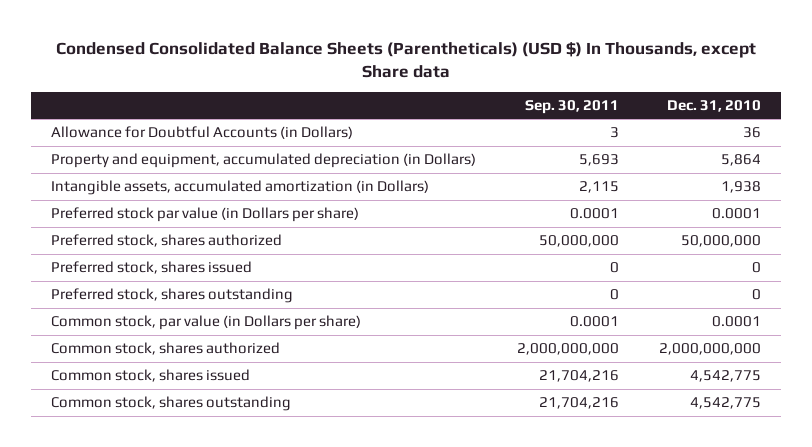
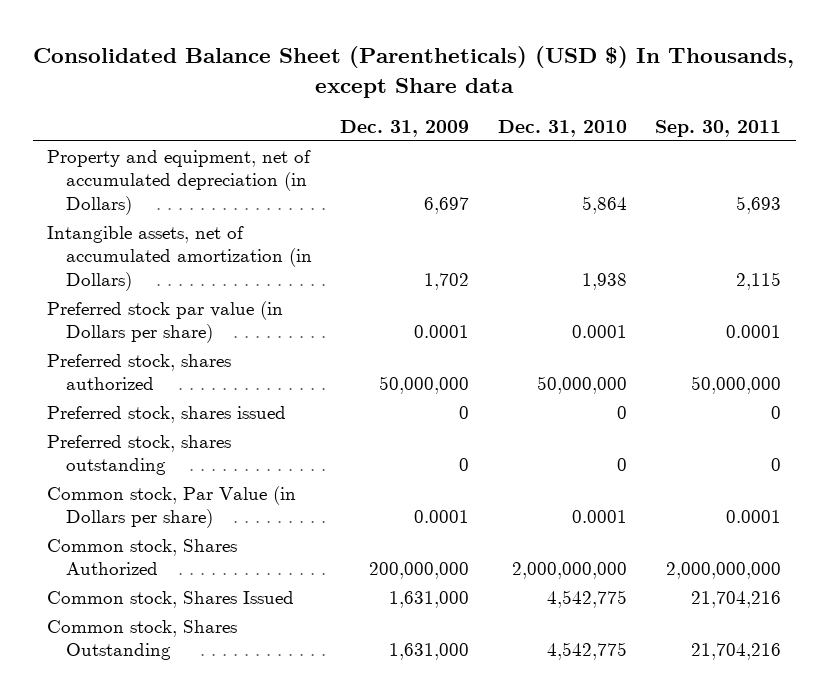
- Condensed Consolidated Balance Sheets (Parentheticals) (USD $) In Thousands, except Share data
+ Consolidated Balance Sheet (Parentheticals) (USD $) In Thousands, except Share data
- | Sep. 30, 2011 | Dec. 31, 2010
+ | Dec. 31, 2009 | Dec. 31, 2010 | Sep. 30, 2011
- Allowance for Doubtful Accounts (in Dollars) | 3 | 36
- Property and equipment, accumulated depreciation (in Dollars) | 5,693 | 5,864
- Intangible assets, accumulated amortization (in Dollars) | 2,115 | 1,938
+ Property and equipment, net of accumulated depreciation (in Dollars) | 6,697 | 5,864 | 5,693
+ Intangible assets, net of accumulated amortization (in Dollars) | 1,702 | 1,938 | 2,115
- Common stock, par value (in Dollars per share) | 0.0001 | 0.0001
- Common stock, shares authorized | 2,000,000,000 | 2,000,000,000
- Common stock, shares issued | 21,704,216 | 4,542,775
- Common stock, shares outstanding | 21,704,216 | 4,542,775
+ Common stock, Par Value (in Dollars per share) | 0.0001 | 0.0001 | 0.0001
+ Common stock, Shares Authorized | 200,000,000 | 2,000,000,000 | 2,000,000,000
+ Common stock, Shares Issued | 1,631,000 | 4,542,775 | 21,704,216
+ Common stock, Shares Outstanding | 1,631,000 | 4,542,775 | 21,704,216

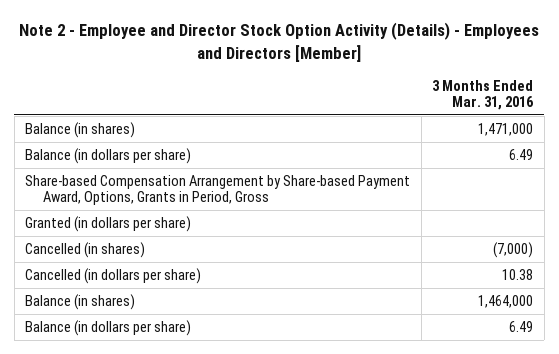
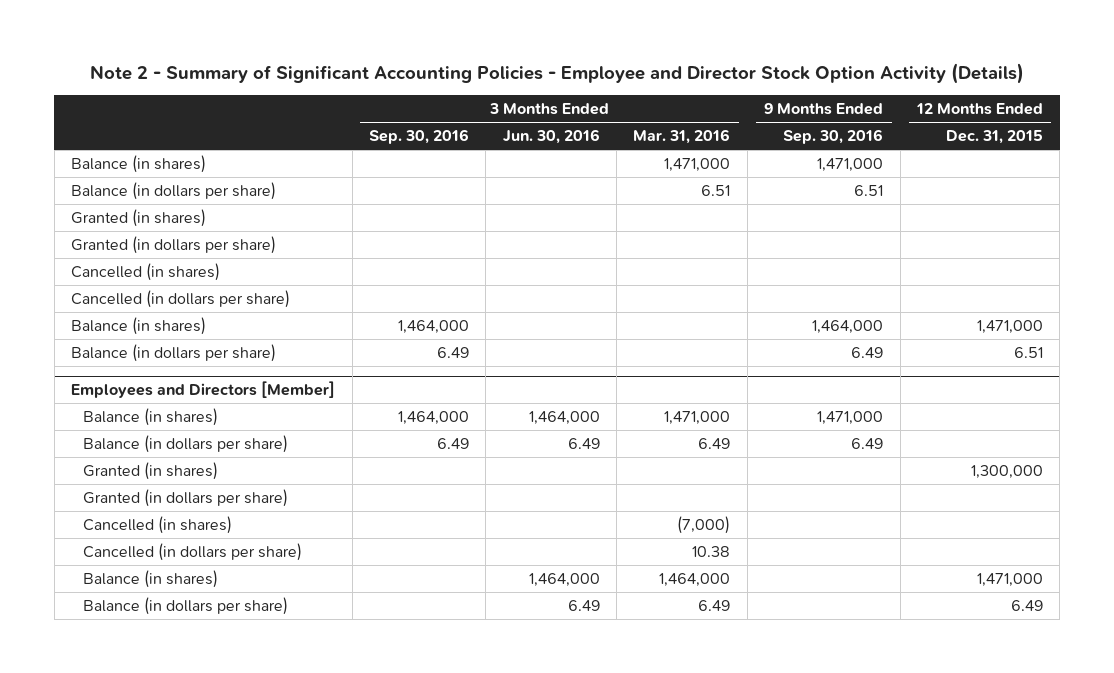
- Note 2 - Employee and Director Stock Option Activity (Details) - Employees and Directors [Member]
+ Note 2 - Summary of Significant Accounting Policies - Employee and Director Stock Option Activity (Details)
- | 3 Months Ended Mar. 31, 2016
+ | 3 Months Ended Sep. 30, 2016 | 3 Months Ended Jun. 30, 2016 | 3 Months Ended Mar. 31, 2016 | 9 Months Ended Sep. 30, 2016 | 12 Months Ended Dec. 31, 2015
+ Balance (in dollars per share) | | | 6.51 | 6.51 |
+ Granted (in shares)
+ Granted (in dollars per share)
+ Cancelled (in shares)
+ Cancelled (in dollars per share)
+ Balance (in shares) | 1,464,000 | | | 1,464,000 | 1,471,000
+ Balance (in dollars per share) | 6.49 | | | 6.49 | 6.51
+ Employees and Directors [Member]
+ Balance (in shares) | 1,464,000 | 1,464,000 | 1,471,000 | 1,471,000 |
- Share-based Compensation Arrangement by Share-based Payment Award, Options, Grants in Period, Gross
+ Granted (in shares) | | | | | 1,300,000

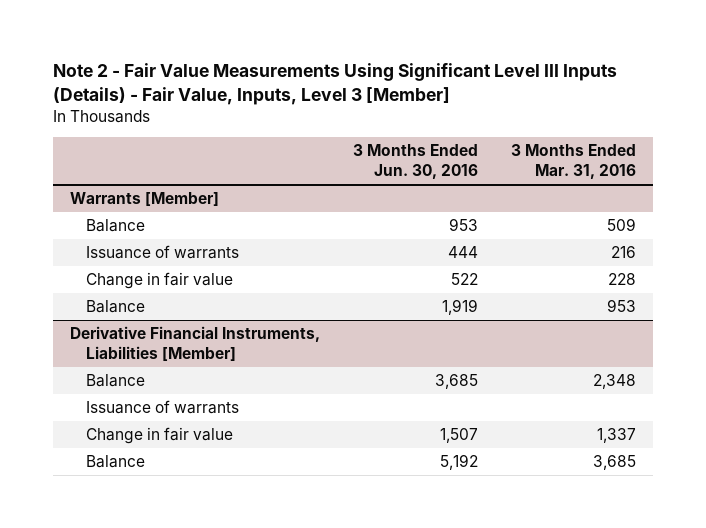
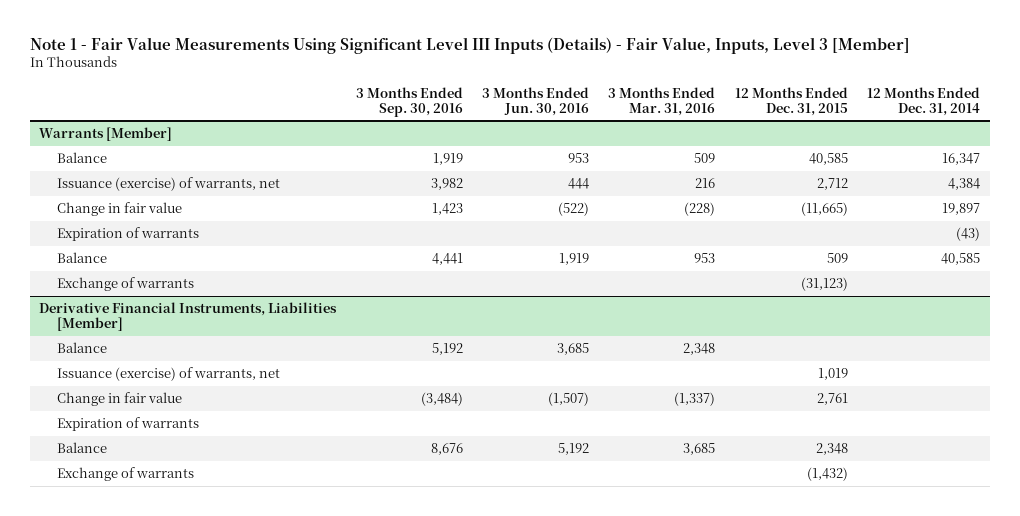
- Note 2 - Fair Value Measurements Using Significant Level III Inputs (Details) - Fair Value, Inputs, Level 3 [Member]
+ Note 1 - Fair Value Measurements Using Significant Level III Inputs (Details) - Fair Value, Inputs, Level 3 [Member]
- | 3 Months Ended Jun. 30, 2016 | 3 Months Ended Mar. 31, 2016
+ | 3 Months Ended Sep. 30, 2016 | 3 Months Ended Jun. 30, 2016 | 3 Months Ended Mar. 31, 2016 | 12 Months Ended Dec. 31, 2015 | 12 Months Ended Dec. 31, 2014
@ Warrants [Member]
- Issuance of warrants | 444 | 216
- Change in fair value | 522 | 228
+ Issuance (exercise) of warrants, net | 3,982 | 444 | 216 | 2,712 | 4,384
+ Change in fair value | 1,423 | (522) | (228) | (11,665) | 19,897
+ Expiration of warrants | | | | | (43)
+ Exchange of warrants | | | | (31,123) |
@ Derivative Financial Instruments, Liabilities [Member]
- Issuance of warrants
- Change in fair value | 1,507 | 1,337
+ Issuance (exercise) of warrants, net | | | | 1,019 |
+ Change in fair value | (3,484) | (1,507) | (1,337) | 2,761 |
+ Expiration of warrants
+ Exchange of warrants | | | | (1,432) |

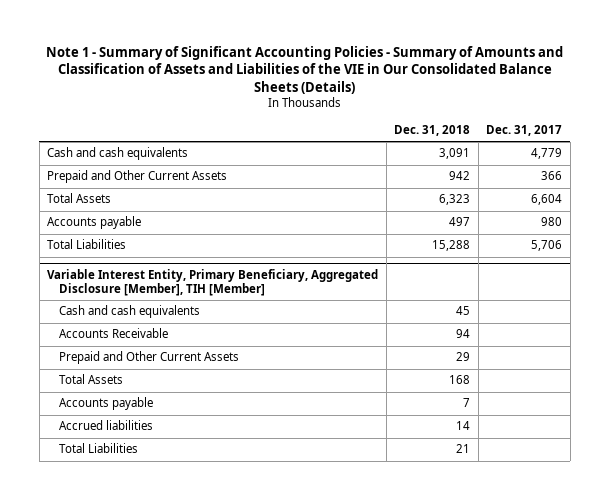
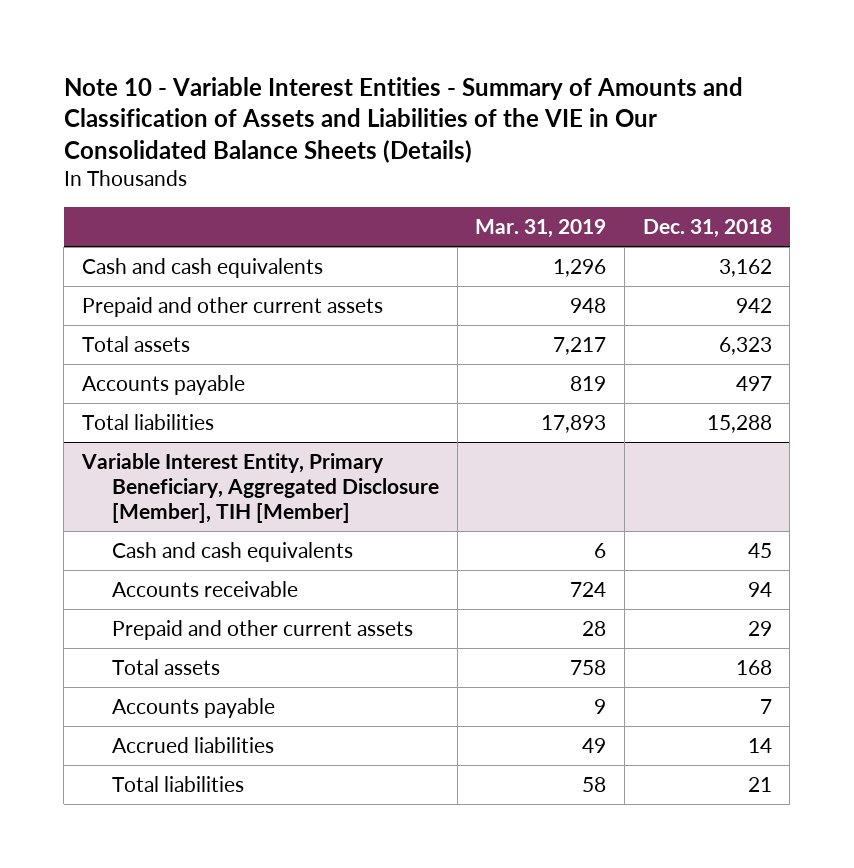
- Note 1 - Summary of Significant Accounting Policies - Summary of Amounts and Classification of Assets and Liabilities of the VIE in Our Consolidated Balance Sheets (Details)
+ Note 10 - Variable Interest Entities - Summary of Amounts and Classification of Assets and Liabilities of the VIE in Our Consolidated Balance Sheets (Details)
- | Dec. 31, 2018 | Dec. 31, 2017
+ | Mar. 31, 2019 | Dec. 31, 2018
- Cash and cash equivalents | 3,091 | 4,779
- Prepaid and Other Current Assets | 942 | 366
- Total Assets | 6,323 | 6,604
+ Cash and cash equivalents | 1,296 | 3,162
+ Prepaid and other current assets | 948 | 942
+ Total assets | 7,217 | 6,323
- Total Liabilities | 15,288 | 5,706
+ Total liabilities | 17,893 | 15,288
@ Variable Interest Entity, Primary Beneficiary, Aggregated Disclosure [Member], TIH [Member]
- Accounts Receivable | 94 |
- Prepaid and Other Current Assets | 29 |
- Total Assets | 168 |
+ Accounts receivable | 724 | 94
+ Prepaid and other current assets | 28 | 29
+ Total assets | 758 | 168
- Total Liabilities | 21 |
+ Total liabilities | 58 | 21

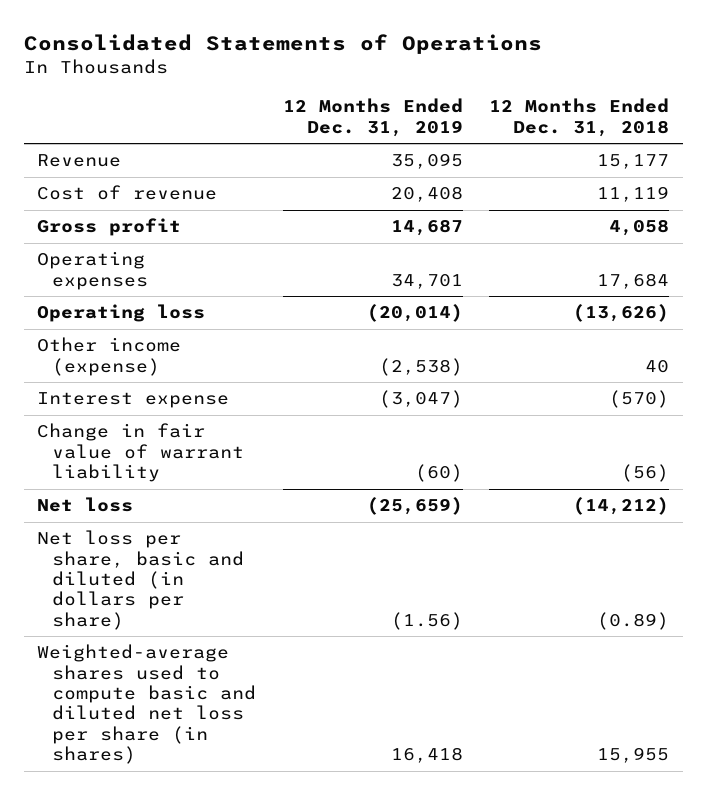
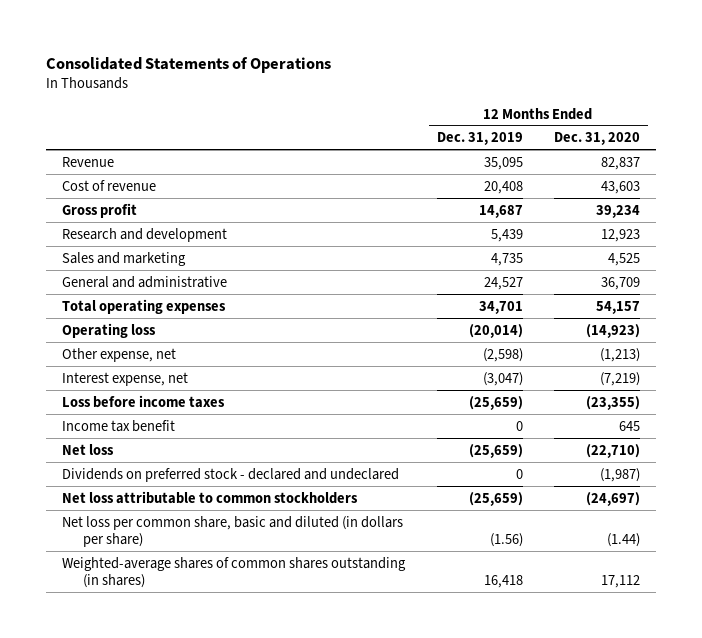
- | 12 Months Ended Dec. 31, 2019 | 12 Months Ended Dec. 31, 2018
+ | 12 Months Ended Dec. 31, 2019 | 12 Months Ended Dec. 31, 2020
- Operating expenses | 34,701 | 17,684
+ Research and development | 5,439 | 12,923
+ Sales and marketing | 4,735 | 4,525
+ General and administrative | 24,527 | 36,709
+ Total operating expenses | 34,701 | 54,157
- Other income (expense) | (2,538) | 40
- Interest expense | (3,047) | (570)
- Change in fair value of warrant liability | (60) | (56)
+ Other expense, net | (2,598) | (1,213)
+ Interest expense, net | (3,047) | (7,219)
+ Loss before income taxes | (25,659) | (23,355)
+ Income tax benefit | 0 | 645
- Net loss per share, basic and diluted (in dollars per share) | (1.56) | (0.89)
- Weighted-average shares used to compute basic and diluted net loss per share (in shares) | 16,418 | 15,955
+ Dividends on preferred stock - declared and undeclared | 0 | (1,987)
+ Net loss attributable to common stockholders | (25,659) | (24,697)
+ Net loss per common share, basic and diluted (in dollars per share) | (1.56) | (1.44)
+ Weighted-average shares of common shares outstanding (in shares) | 16,418 | 17,112

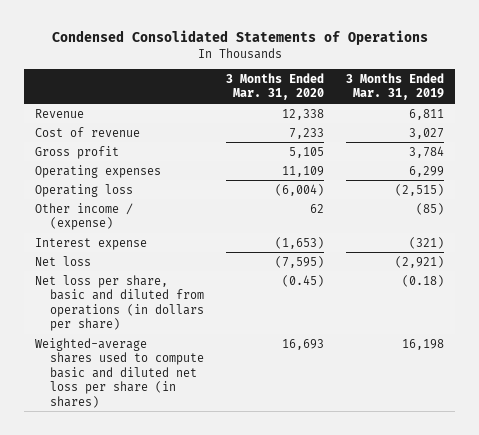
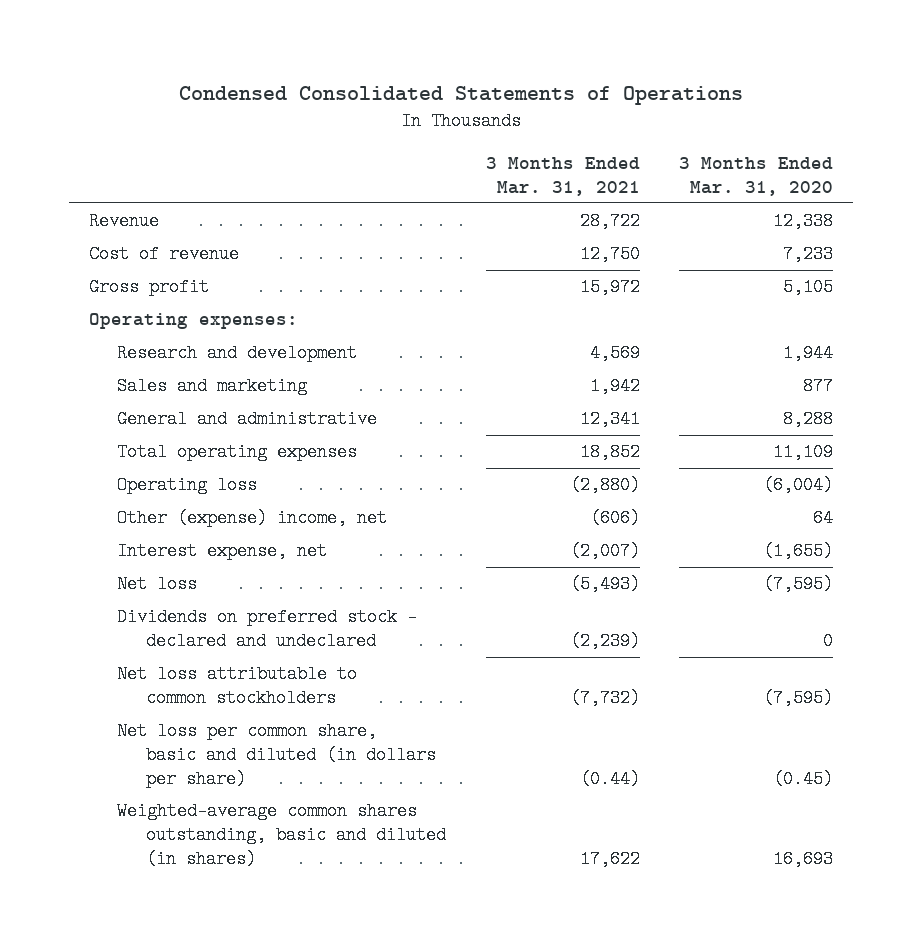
- | 3 Months Ended Mar. 31, 2020 | 3 Months Ended Mar. 31, 2019
+ | 3 Months Ended Mar. 31, 2021 | 3 Months Ended Mar. 31, 2020
- Operating expenses | 11,109 | 6,299
+ Operating expenses:
+ Research and development | 4,569 | 1,944
+ Sales and marketing | 1,942 | 877
+ General and administrative | 12,341 | 8,288
+ Total operating expenses | 18,852 | 11,109
- Other income / (expense) | 62 | (85)
- Interest expense | (1,653) | (321)
+ Other (expense) income, net | (606) | 64
+ Interest expense, net | (2,007) | (1,655)
- Net loss per share, basic and diluted from operations (in dollars per share) | (0.45) | (0.18)
- Weighted-average shares used to compute basic and diluted net loss per share (in shares) | 16,693 | 16,198
+ Dividends on preferred stock - declared and undeclared | (2,239) | 0
+ Net loss attributable to common stockholders | (7,732) | (7,595)
+ Net loss per common share, basic and diluted (in dollars per share) | (0.44) | (0.45)
+ Weighted-average common shares outstanding, basic and diluted (in shares) | 17,622 | 16,693

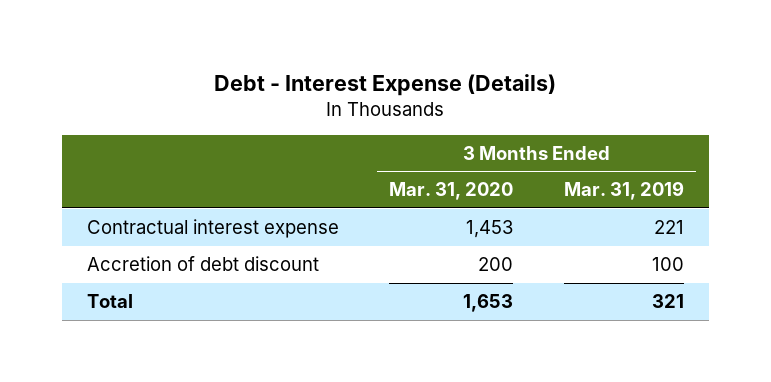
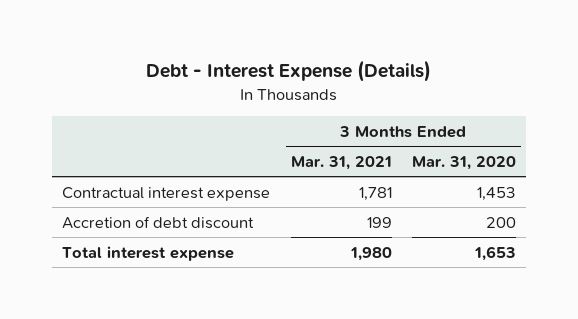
- | 3 Months Ended Mar. 31, 2020 | 3 Months Ended Mar. 31, 2019
+ | 3 Months Ended Mar. 31, 2021 | 3 Months Ended Mar. 31, 2020
- Total | 1,653 | 321
+ Total interest expense | 1,980 | 1,653

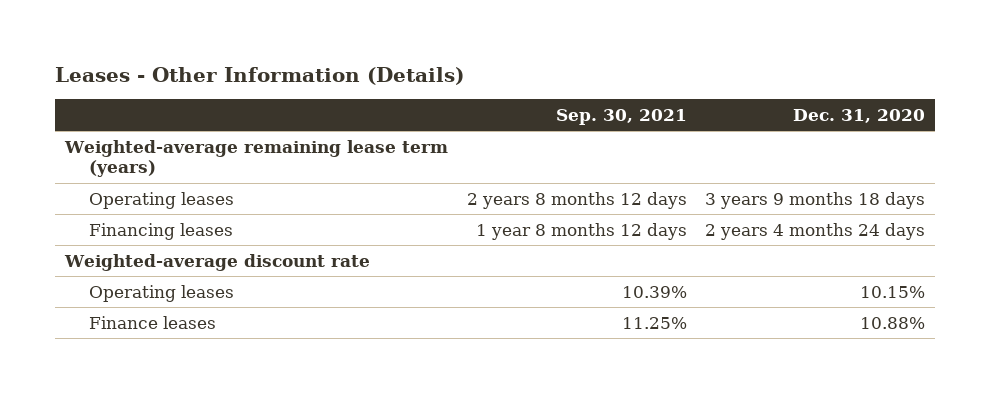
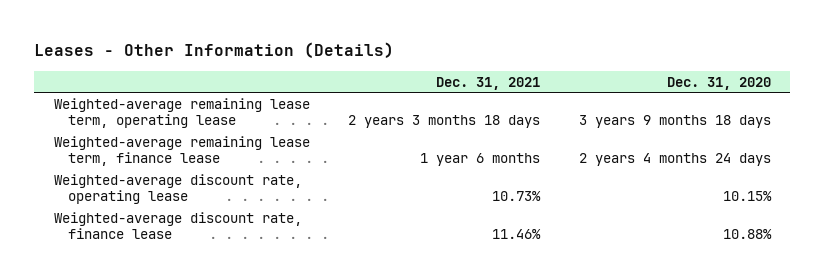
- | Sep. 30, 2021 | Dec. 31, 2020
+ | Dec. 31, 2021 | Dec. 31, 2020
- Weighted-average remaining lease term (years)
- Operating leases | 2 years 8 months 12 days | 3 years 9 months 18 days
- Financing leases | 1 year 8 months 12 days | 2 years 4 months 24 days
- Weighted-average discount rate
- Operating leases | 10.39% | 10.15%
- Finance leases | 11.25% | 10.88%
+ Weighted-average remaining lease term, operating lease | 2 years 3 months 18 days | 3 years 9 months 18 days
+ Weighted-average remaining lease term, finance lease | 1 year 6 months | 2 years 4 months 24 days
+ Weighted-average discount rate, operating lease | 10.73% | 10.15%
+ Weighted-average discount rate, finance lease | 11.46% | 10.88%

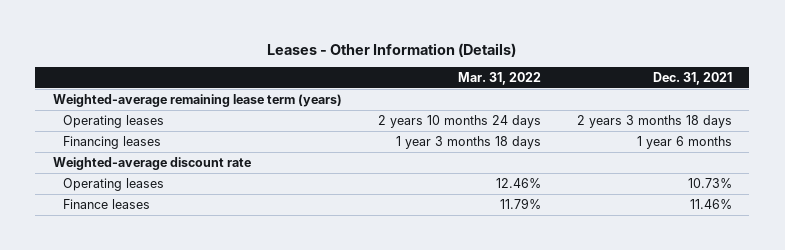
- | Dec. 31, 2021 | Dec. 31, 2020
+ | Mar. 31, 2022 | Dec. 31, 2021
- Weighted-average remaining lease term, operating lease | 2 years 3 months 18 days | 3 years 9 months 18 days
- Weighted-average remaining lease term, finance lease | 1 year 6 months | 2 years 4 months 24 days
- Weighted-average discount rate, operating lease | 10.73% | 10.15%
- Weighted-average discount rate, finance lease | 11.46% | 10.88%
+ Weighted-average remaining lease term (years)
+ Operating leases | 2 years 10 months 24 days | 2 years 3 months 18 days
+ Financing leases | 1 year 3 months 18 days | 1 year 6 months
+ Weighted-average discount rate
+ Operating leases | 12.46% | 10.73%
+ Finance leases | 11.79% | 11.46%

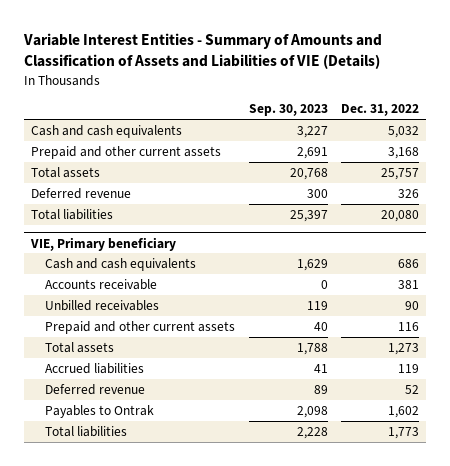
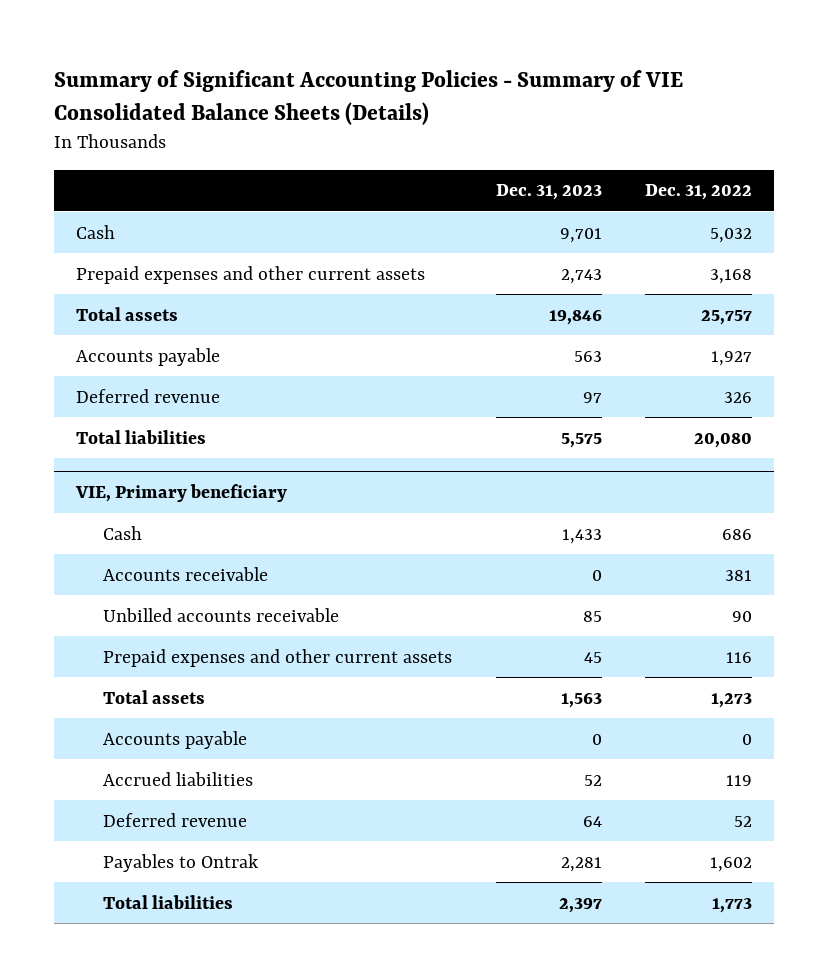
- Variable Interest Entities - Summary of Amounts and Classification of Assets and Liabilities of VIE (Details)
+ Summary of Significant Accounting Policies - Summary of VIE Consolidated Balance Sheets (Details)
- | Sep. 30, 2023 | Dec. 31, 2022
+ | Dec. 31, 2023 | Dec. 31, 2022
- Cash and cash equivalents | 3,227 | 5,032
- Prepaid and other current assets | 2,691 | 3,168
+ Cash | 9,701 | 5,032
+ Prepaid expenses and other current assets | 2,743 | 3,168
+ Accounts payable | 563 | 1,927
@ VIE, Primary beneficiary
- Cash and cash equivalents | 1,629 | 686
+ Cash | 1,433 | 686
- Unbilled receivables | 119 | 90
- Prepaid and other current assets | 40 | 116
+ Unbilled accounts receivable | 85 | 90
+ Prepaid expenses and other current assets | 45 | 116
+ Accounts payable | 0 | 0

